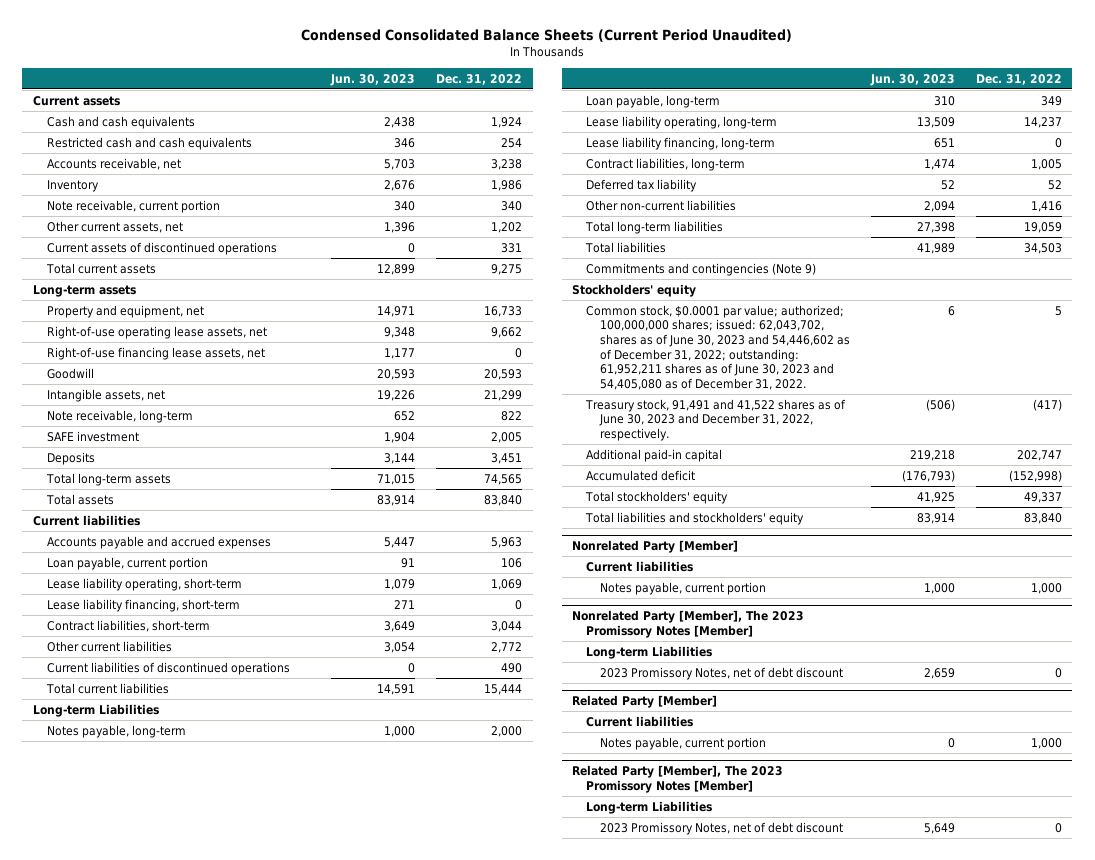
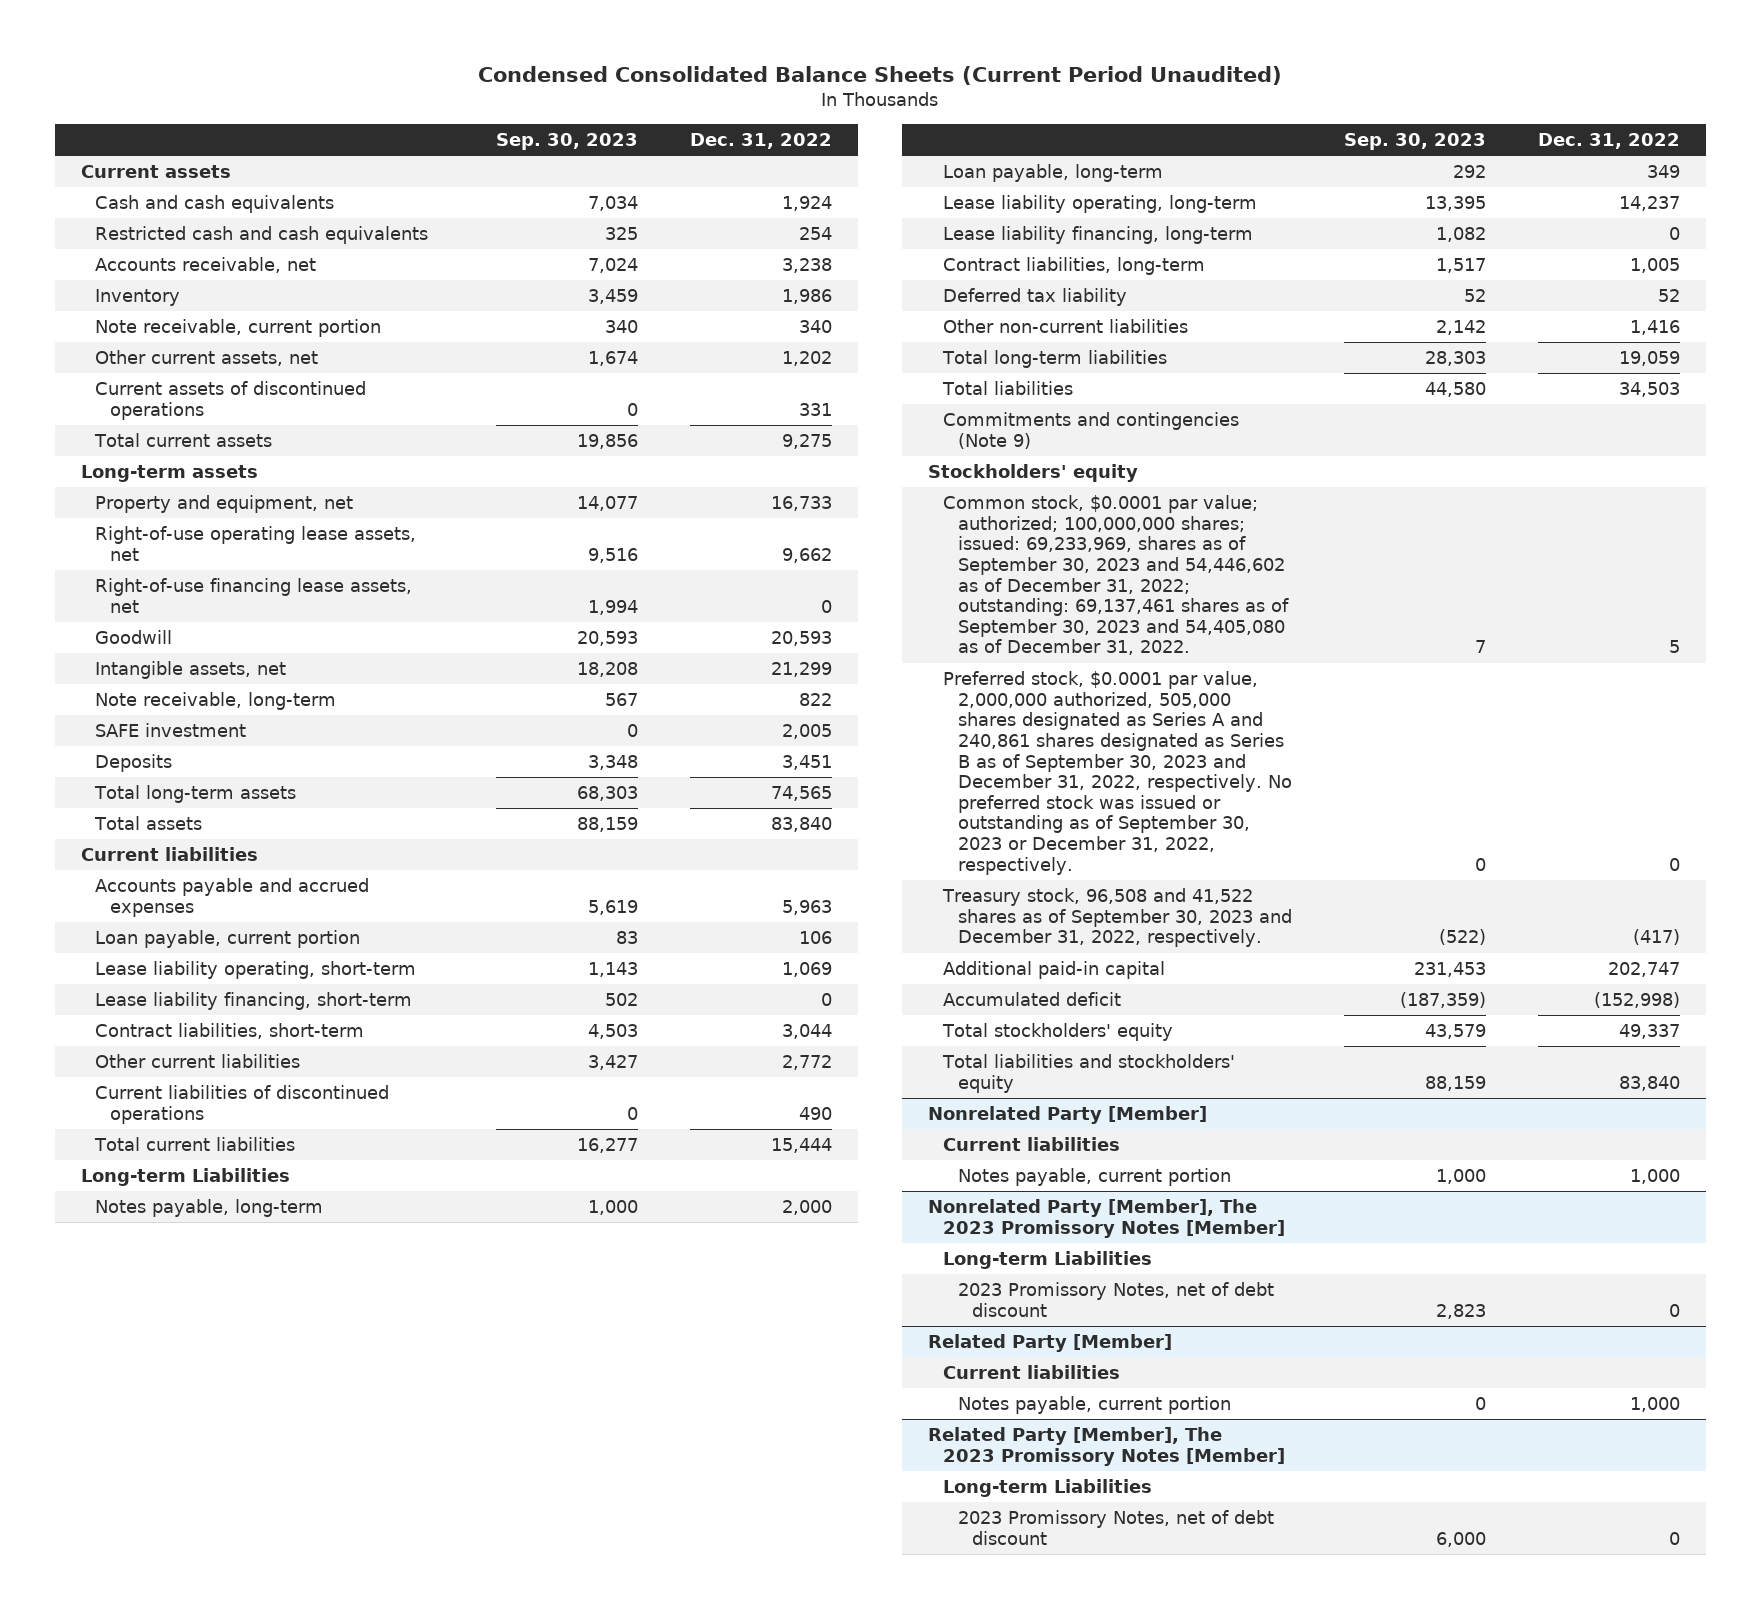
- | Jun. 30, 2023 | Dec. 31, 2022
+ | Sep. 30, 2023 | Dec. 31, 2022
- Common stock, $0.0001 par value; authorized; 100,000,000 shares; issued: 62,043,702, shares as of June 30, 2023 and 54,446,602 as of December 31, 2022; outstanding: 61,952,211 shares as of June 30, 2023 and 54,405,080 as of December 31, 2022. | 6 | 5
- Treasury stock, 91,491 and 41,522 shares as of June 30, 2023 and December 31, 2022, respectively. | (506) | (417)
+ Common stock, $0.0001 par value; authorized; 100,000,000 shares; issued: 69,233,969, shares as of September 30, 2023 and 54,446,602 as of December 31, 2022; outstanding: 69,137,461 shares as of September 30, 2023 and 54,405,080 as of December 31, 2022. | 7 | 5
+ Preferred stock, $0.0001 par value, 2,000,000 authorized, 505,000 shares designated as Series A and 240,861 shares designated as Series B as of September 30, 2023 and December 31, 2022, respectively. No preferred stock was issued or outstanding as of September 30, 2023 or December 31, 2022, respectively. | 0 | 0
+ Treasury stock, 96,508 and 41,522 shares as of September 30, 2023 and December 31, 2022, respectively. | (522) | (417)

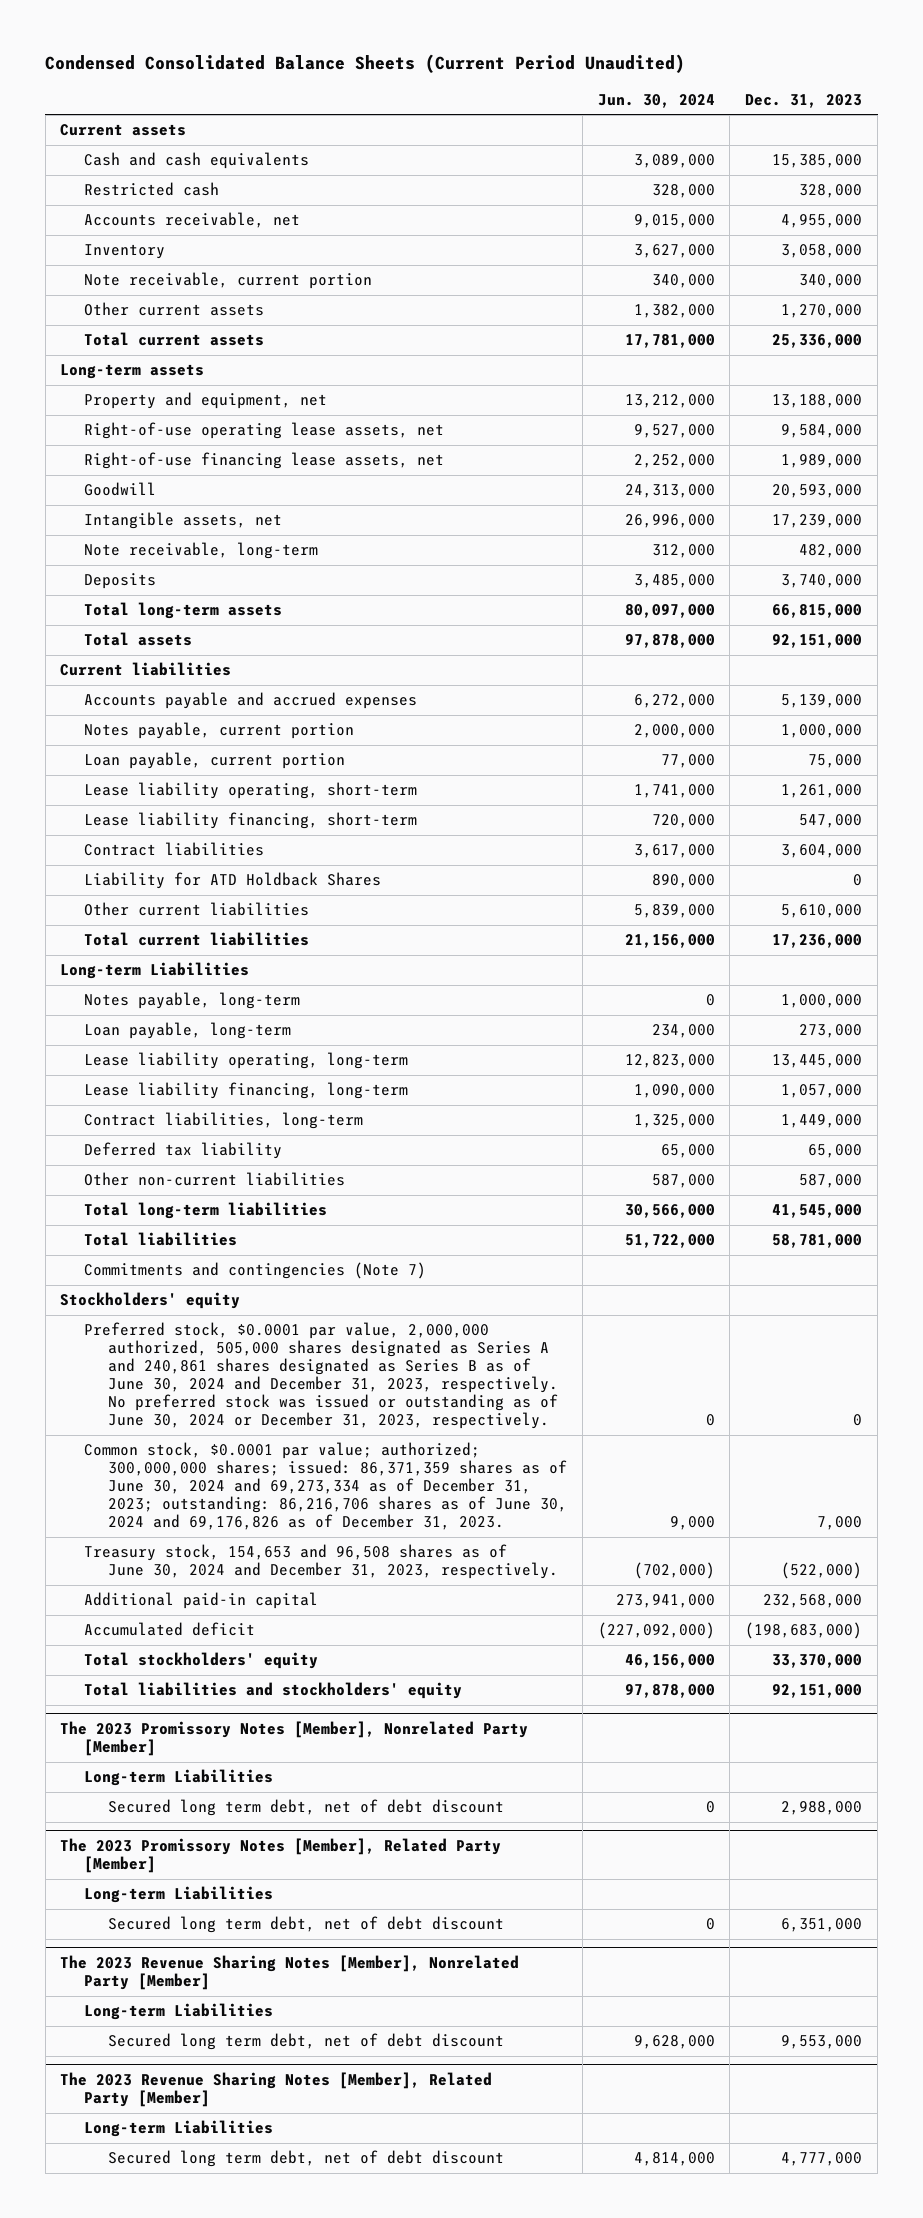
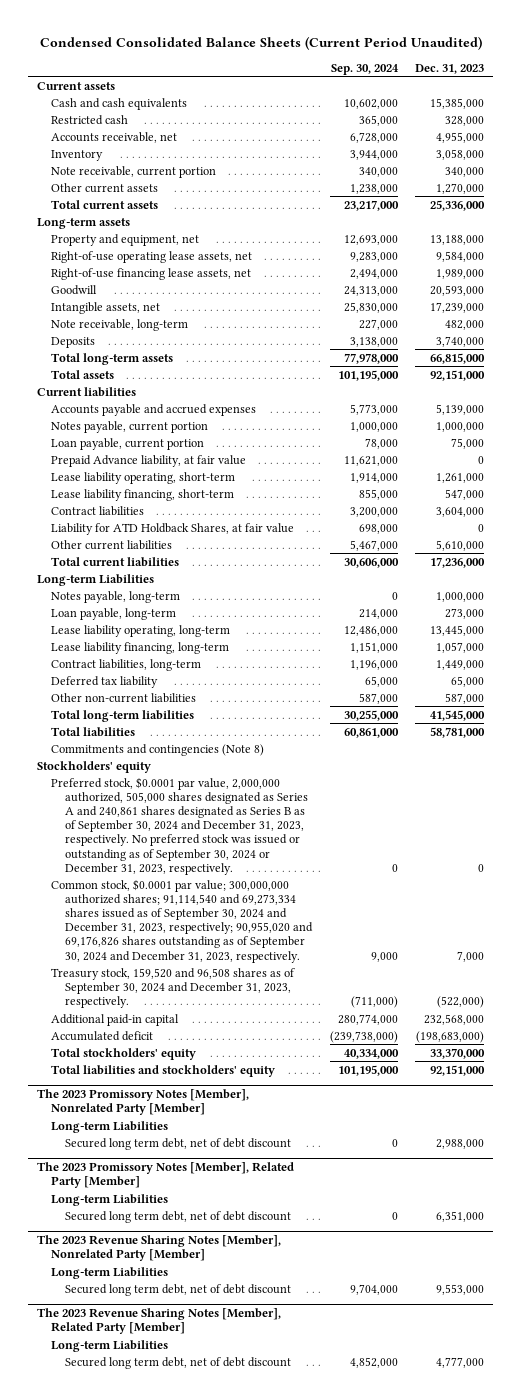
- | Jun. 30, 2024 | Dec. 31, 2023
+ | Sep. 30, 2024 | Dec. 31, 2023
+ Prepaid Advance liability, at fair value | 11,621,000 | 0
- Liability for ATD Holdback Shares | 890,000 | 0
+ Liability for ATD Holdback Shares, at fair value | 698,000 | 0
- Commitments and contingencies (Note 7)
+ Commitments and contingencies (Note 8)
- Preferred stock, $0.0001 par value, 2,000,000 authorized, 505,000 shares designated as Series A and 240,861 shares designated as Series B as of June 30, 2024 and December 31, 2023, respectively. No preferred stock was issued or outstanding as of June 30, 2024 or December 31, 2023, respectively. | 0 | 0
- Common stock, $0.0001 par value; authorized; 300,000,000 shares; issued: 86,371,359 shares as of June 30, 2024 and 69,273,334 as of December 31, 2023; outstanding: 86,216,706 shares as of June 30, 2024 and 69,176,826 as of December 31, 2023. | 9,000 | 7,000
- Treasury stock, 154,653 and 96,508 shares as of June 30, 2024 and December 31, 2023, respectively. | (702,000) | (522,000)
+ Preferred stock, $0.0001 par value, 2,000,000 authorized, 505,000 shares designated as Series A and 240,861 shares designated as Series B as of September 30, 2024 and December 31, 2023, respectively. No preferred stock was issued or outstanding as of September 30, 2024 or December 31, 2023, respectively. | 0 | 0
+ Common stock, $0.0001 par value; 300,000,000 authorized shares; 91,114,540 and 69,273,334 shares issued as of September 30, 2024 and December 31, 2023, respectively; 90,955,020 and 69,176,826 shares outstanding as of September 30, 2024 and December 31, 2023, respectively. | 9,000 | 7,000
+ Treasury stock, 159,520 and 96,508 shares as of September 30, 2024 and December 31, 2023, respectively. | (711,000) | (522,000)

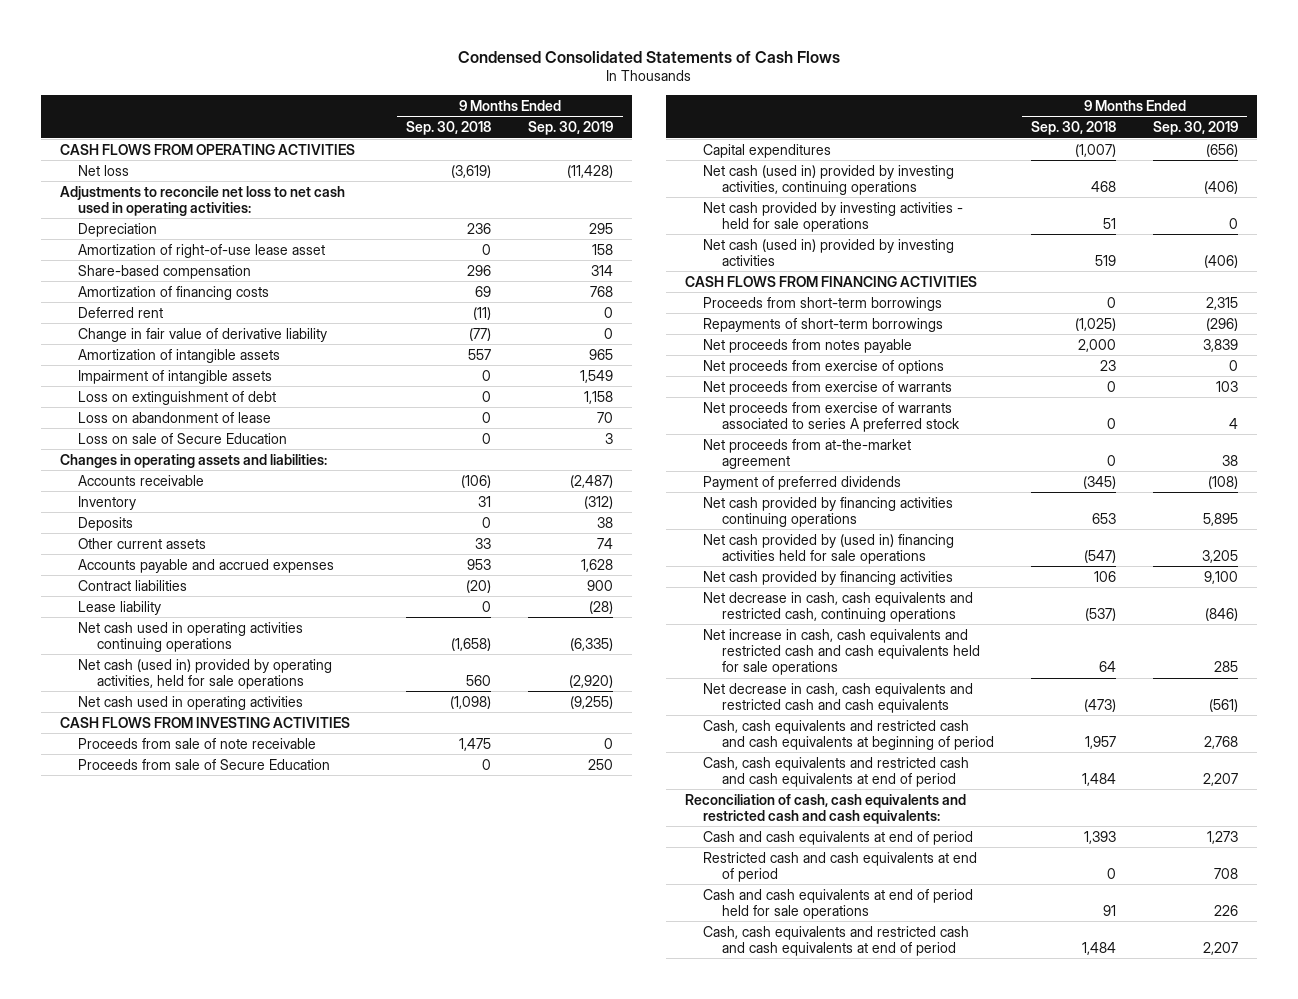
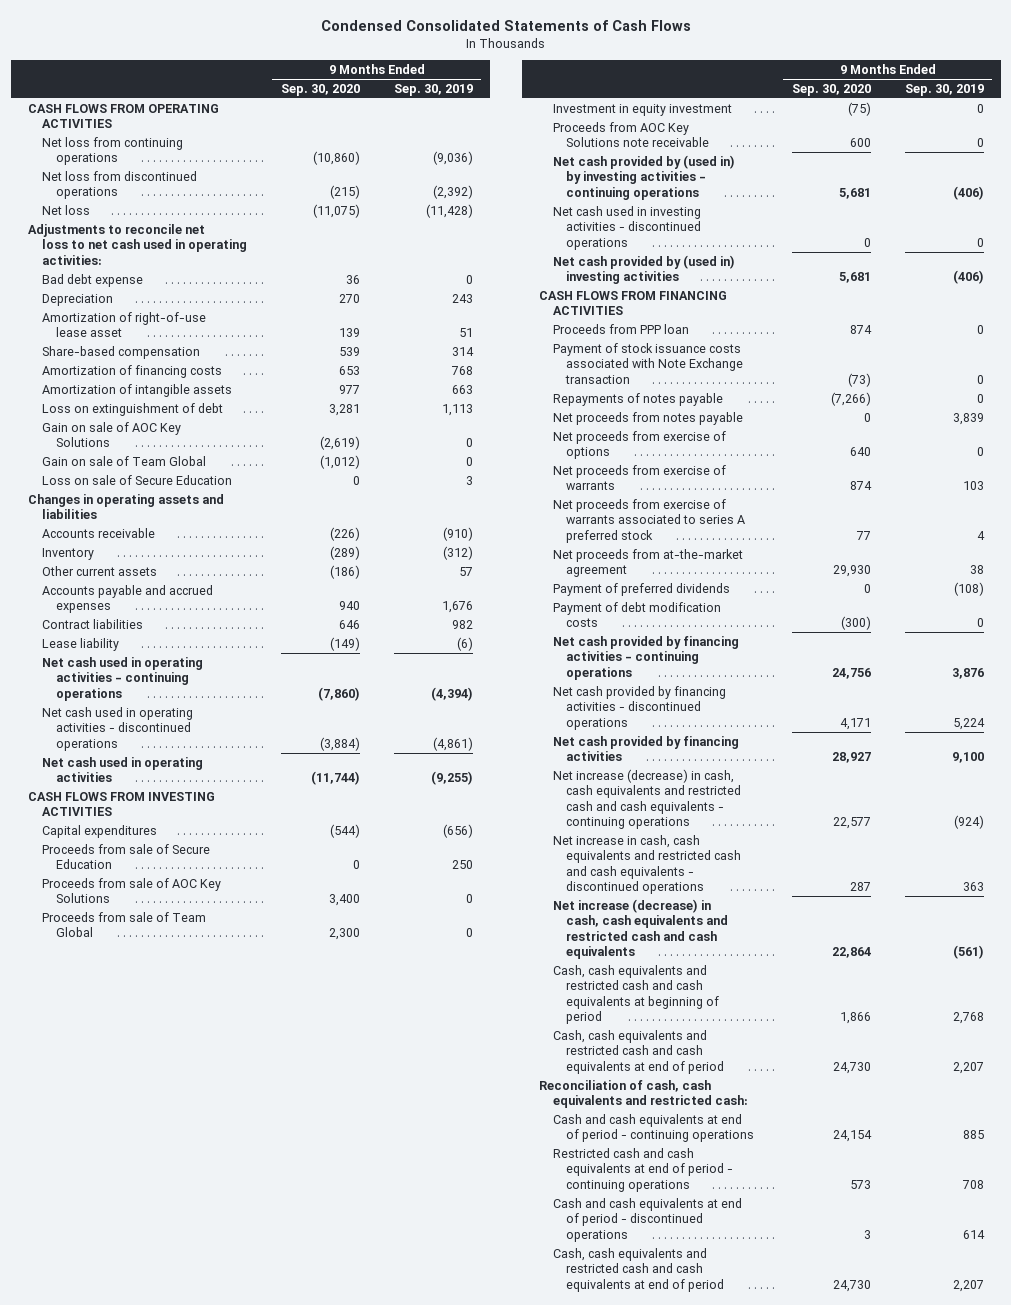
- | 9 Months Ended Sep. 30, 2018 | 9 Months Ended Sep. 30, 2019
+ | 9 Months Ended Sep. 30, 2020 | 9 Months Ended Sep. 30, 2019
+ Net loss from continuing operations | (10,860) | (9,036)
+ Net loss from discontinued operations | (215) | (2,392)
- Depreciation | 236 | 295
- Amortization of right-of-use lease asset | 0 | 158
+ Bad debt expense | 36 | 0
+ Depreciation | 270 | 243
+ Amortization of right-of-use lease asset | 139 | 51
- Deferred rent | (11) | 0
- Change in fair value of derivative liability | (77) | 0
- Amortization of intangible assets | 557 | 965
- Impairment of intangible assets | 0 | 1,549
- Loss on extinguishment of debt | 0 | 1,158
- Loss on abandonment of lease | 0 | 70
+ Amortization of intangible assets | 977 | 663
+ Loss on extinguishment of debt | 3,281 | 1,113
+ Gain on sale of AOC Key Solutions | (2,619) | 0
+ Gain on sale of Team Global | (1,012) | 0
- Changes in operating assets and liabilities:
- Accounts receivable | (106) | (2,487)
+ Changes in operating assets and liabilities
+ Accounts receivable | (226) | (910)
- Deposits | 0 | 38
- Other current assets | 33 | 74
- Accounts payable and accrued expenses | 953 | 1,628
- Contract liabilities | (20) | 900
- Lease liability | 0 | (28)
- Net cash used in operating activities continuing operations | (1,658) | (6,335)
- Net cash (used in) provided by operating activities, held for sale operations | 560 | (2,920)
+ Other current assets | (186) | 57
+ Accounts payable and accrued expenses | 940 | 1,676
+ Contract liabilities | 646 | 982
+ Lease liability | (149) | (6)
+ Net cash used in operating activities - continuing operations | (7,860) | (4,394)
+ Net cash used in operating activities - discontinued operations | (3,884) | (4,861)
- Proceeds from sale of note receivable | 1,475 | 0
- Net cash (used in) provided by investing activities, continuing operations | 468 | (406)
- Net cash provided by investing activities - held for sale operations | 51 | 0
- Net cash (used in) provided by investing activities | 519 | (406)
moved down: Proceeds from sale of Secure Education | 0 | 250
+ Proceeds from sale of AOC Key Solutions | 3,400 | 0
+ Proceeds from sale of Team Global | 2,300 | 0
+ Investment in equity investment | (75) | 0
+ Proceeds from AOC Key Solutions note receivable | 600 | 0
+ Net cash provided by (used in) by investing activities - continuing operations | 5,681 | (406)
+ Net cash used in investing activities - discontinued operations | 0 | 0
+ Net cash provided by (used in) investing activities | 5,681 | (406)
- Proceeds from short-term borrowings | 0 | 2,315
- Repayments of short-term borrowings | (1,025) | (296)
+ Proceeds from PPP loan | 874 | 0
+ Payment of stock issuance costs associated with Note Exchange transaction | (73) | 0
+ Repayments of notes payable | (7,266) | 0
- Net cash provided by financing activities continuing operations | 653 | 5,895
- Net cash provided by (used in) financing activities held for sale operations | (547) | 3,205
+ Payment of debt modification costs | (300) | 0
+ Net cash provided by financing activities - continuing operations | 24,756 | 3,876
+ Net cash provided by financing activities - discontinued operations | 4,171 | 5,224
- Net decrease in cash, cash equivalents and restricted cash, continuing operations | (537) | (846)
- Net increase in cash, cash equivalents and restricted cash and cash equivalents held for sale operations | 64 | 285
- Net decrease in cash, cash equivalents and restricted cash and cash equivalents | (473) | (561)
+ Net increase (decrease) in cash, cash equivalents and restricted cash and cash equivalents - continuing operations | 22,577 | (924)
+ Net increase in cash, cash equivalents and restricted cash and cash equivalents - discontinued operations | 287 | 363
+ Net increase (decrease) in cash, cash equivalents and restricted cash and cash equivalents | 22,864 | (561)
- Reconciliation of cash, cash equivalents and restricted cash and cash equivalents:
- Cash and cash equivalents at end of period | 1,393 | 1,273
- Restricted cash and cash equivalents at end of period | 0 | 708
- Cash and cash equivalents at end of period held for sale operations | 91 | 226
+ Reconciliation of cash, cash equivalents and restricted cash:
+ Cash and cash equivalents at end of period - continuing operations | 24,154 | 885
+ Restricted cash and cash equivalents at end of period - continuing operations | 573 | 708
+ Cash and cash equivalents at end of period - discontinued operations | 3 | 614

